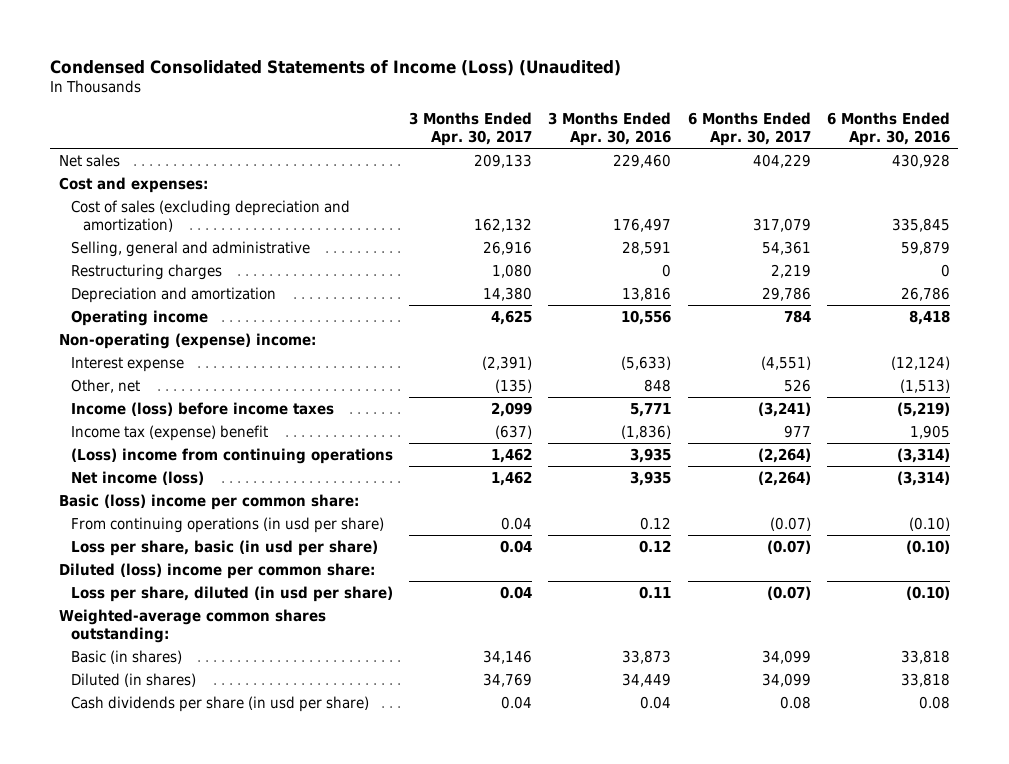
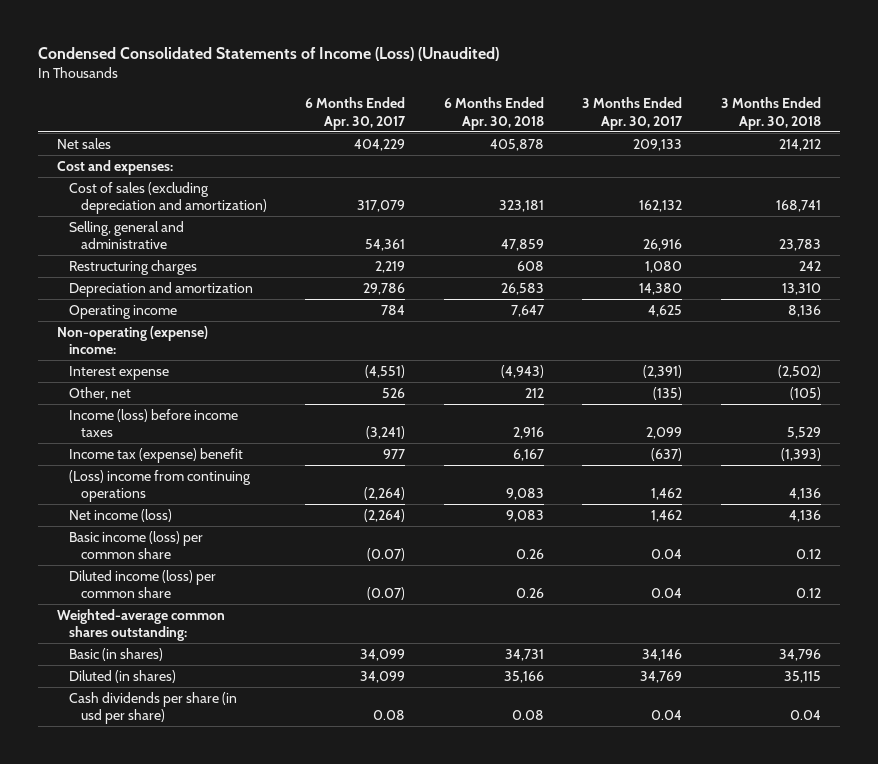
- | 3 Months Ended Apr. 30, 2017 | 3 Months Ended Apr. 30, 2016 | 6 Months Ended Apr. 30, 2017 | 6 Months Ended Apr. 30, 2016
+ | 6 Months Ended Apr. 30, 2017 | 6 Months Ended Apr. 30, 2018 | 3 Months Ended Apr. 30, 2017 | 3 Months Ended Apr. 30, 2018
- Basic (loss) income per common share:
- From continuing operations (in usd per share) | 0.04 | 0.12 | (0.07) | (0.10)
- Loss per share, basic (in usd per share) | 0.04 | 0.12 | (0.07) | (0.10)
- Diluted (loss) income per common share:
- Loss per share, diluted (in usd per share) | 0.04 | 0.11 | (0.07) | (0.10)
+ Basic income (loss) per common share | (0.07) | 0.26 | 0.04 | 0.12
+ Diluted income (loss) per common share | (0.07) | 0.26 | 0.04 | 0.12

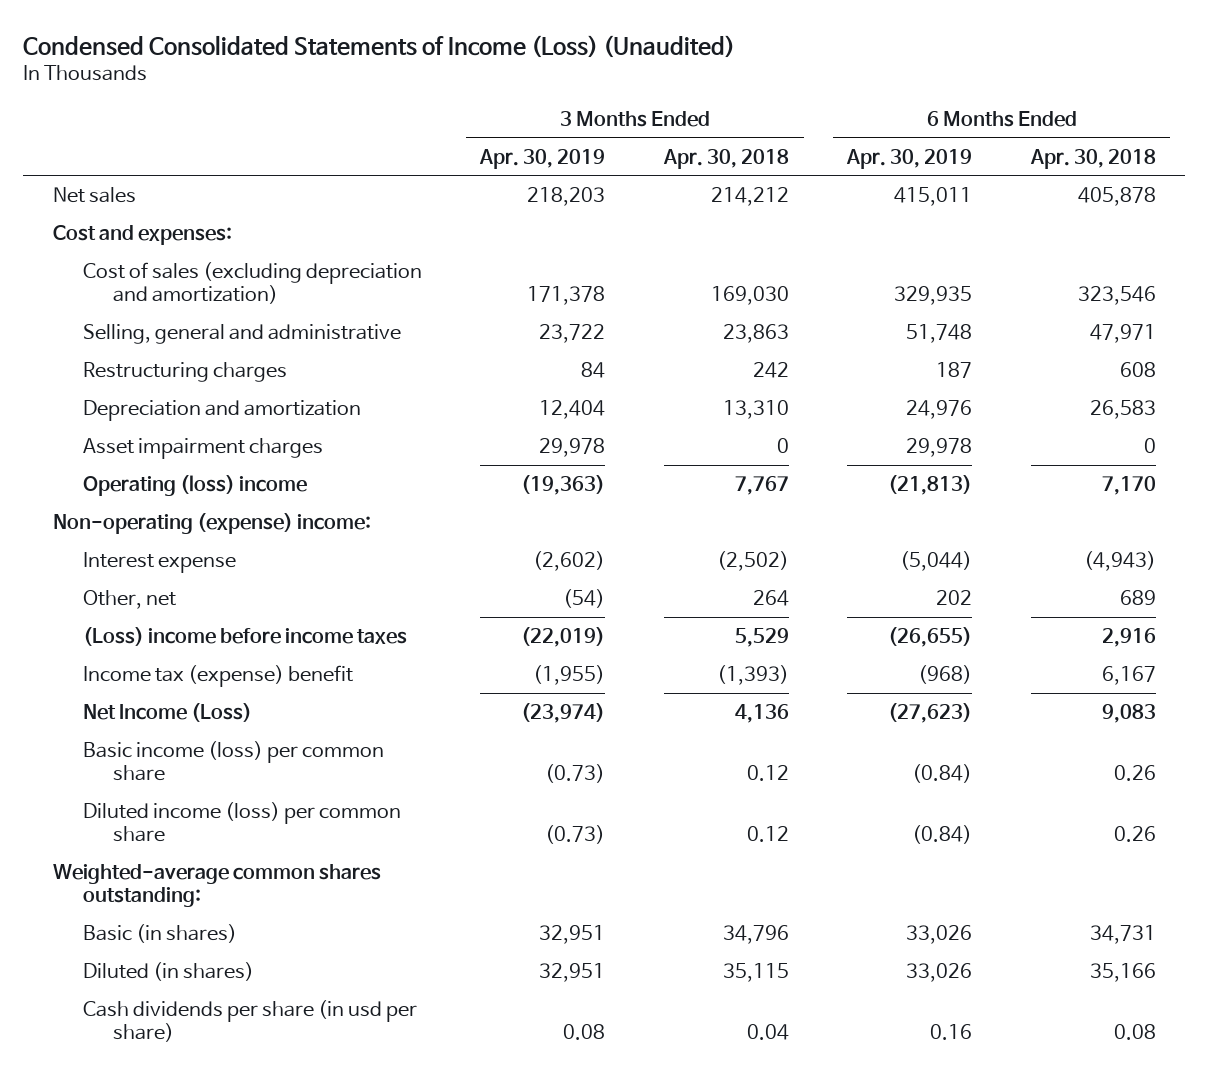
- | 6 Months Ended Apr. 30, 2017 | 6 Months Ended Apr. 30, 2018 | 3 Months Ended Apr. 30, 2017 | 3 Months Ended Apr. 30, 2018
+ | 3 Months Ended Apr. 30, 2019 | 3 Months Ended Apr. 30, 2018 | 6 Months Ended Apr. 30, 2019 | 6 Months Ended Apr. 30, 2018
- Cost of sales (excluding depreciation and amortization) | 317,079 | 323,181 | 162,132 | 168,741
- Selling, general and administrative | 54,361 | 47,859 | 26,916 | 23,783
+ Cost of sales (excluding depreciation and amortization) | 171,378 | 169,030 | 329,935 | 323,546
+ Selling, general and administrative | 23,722 | 23,863 | 51,748 | 47,971
- Operating income | 784 | 7,647 | 4,625 | 8,136
+ Asset impairment charges | 29,978 | 0 | 29,978 | 0
+ Operating (loss) income | (19,363) | 7,767 | (21,813) | 7,170
- Other, net | 526 | 212 | (135) | (105)
- Income (loss) before income taxes | (3,241) | 2,916 | 2,099 | 5,529
+ Other, net | (54) | 264 | 202 | 689
+ (Loss) income before income taxes | (22,019) | 5,529 | (26,655) | 2,916
- (Loss) income from continuing operations | (2,264) | 9,083 | 1,462 | 4,136
- Net income (loss) | (2,264) | 9,083 | 1,462 | 4,136
+ Net Income (Loss) | (23,974) | 4,136 | (27,623) | 9,083

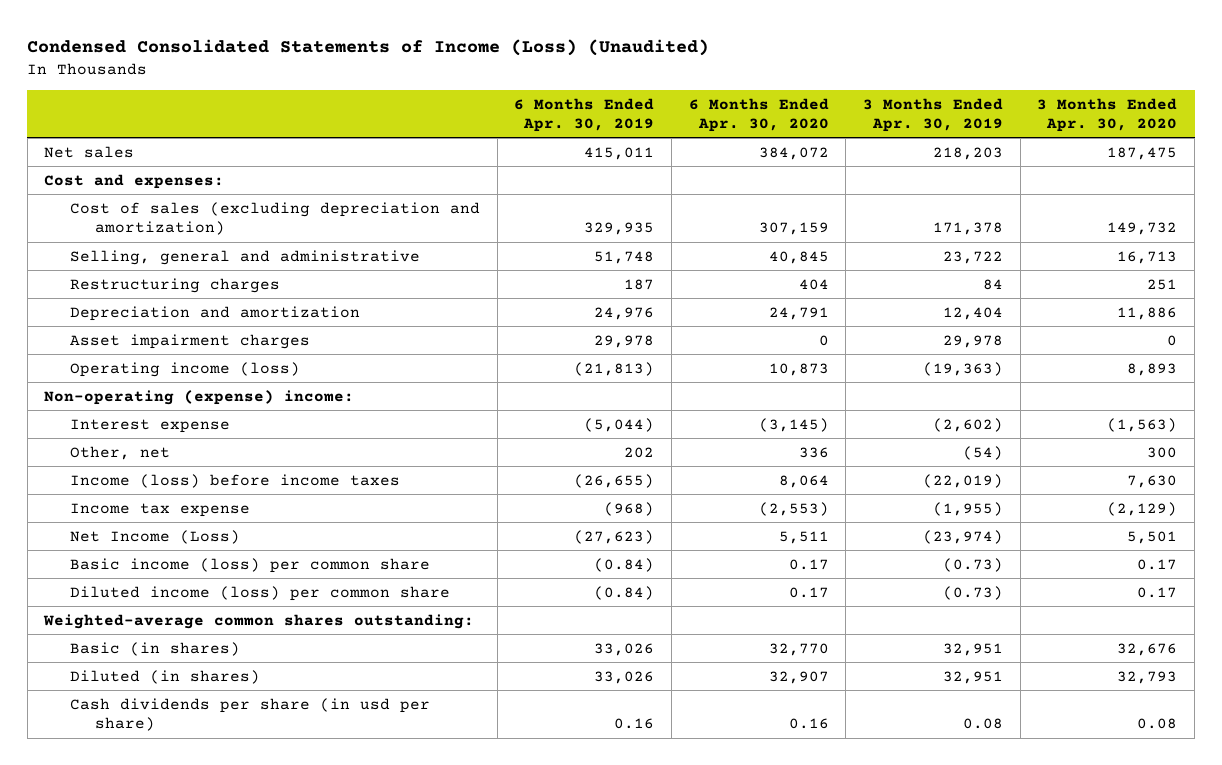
- | 3 Months Ended Apr. 30, 2019 | 3 Months Ended Apr. 30, 2018 | 6 Months Ended Apr. 30, 2019 | 6 Months Ended Apr. 30, 2018
+ | 6 Months Ended Apr. 30, 2019 | 6 Months Ended Apr. 30, 2020 | 3 Months Ended Apr. 30, 2019 | 3 Months Ended Apr. 30, 2020
- Operating (loss) income | (19,363) | 7,767 | (21,813) | 7,170
+ Operating income (loss) | (21,813) | 10,873 | (19,363) | 8,893
- (Loss) income before income taxes | (22,019) | 5,529 | (26,655) | 2,916
- Income tax (expense) benefit | (1,955) | (1,393) | (968) | 6,167
+ Income (loss) before income taxes | (26,655) | 8,064 | (22,019) | 7,630
+ Income tax expense | (968) | (2,553) | (1,955) | (2,129)

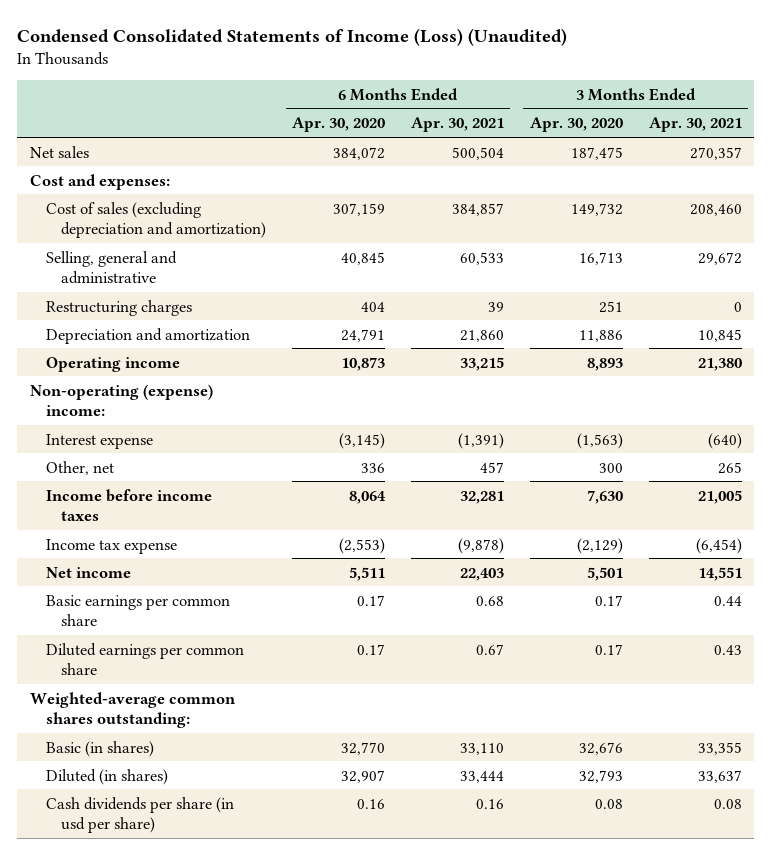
- | 6 Months Ended Apr. 30, 2019 | 6 Months Ended Apr. 30, 2020 | 3 Months Ended Apr. 30, 2019 | 3 Months Ended Apr. 30, 2020
+ | 6 Months Ended Apr. 30, 2020 | 6 Months Ended Apr. 30, 2021 | 3 Months Ended Apr. 30, 2020 | 3 Months Ended Apr. 30, 2021
- Asset impairment charges | 29,978 | 0 | 29,978 | 0
- Operating income (loss) | (21,813) | 10,873 | (19,363) | 8,893
+ Operating income | 10,873 | 33,215 | 8,893 | 21,380
- Income (loss) before income taxes | (26,655) | 8,064 | (22,019) | 7,630
+ Income before income taxes | 8,064 | 32,281 | 7,630 | 21,005
- Net Income (Loss) | (27,623) | 5,511 | (23,974) | 5,501
- Basic income (loss) per common share | (0.84) | 0.17 | (0.73) | 0.17
- Diluted income (loss) per common share | (0.84) | 0.17 | (0.73) | 0.17
+ Net income | 5,511 | 22,403 | 5,501 | 14,551
+ Basic earnings per common share | 0.17 | 0.68 | 0.17 | 0.44
+ Diluted earnings per common share | 0.17 | 0.67 | 0.17 | 0.43

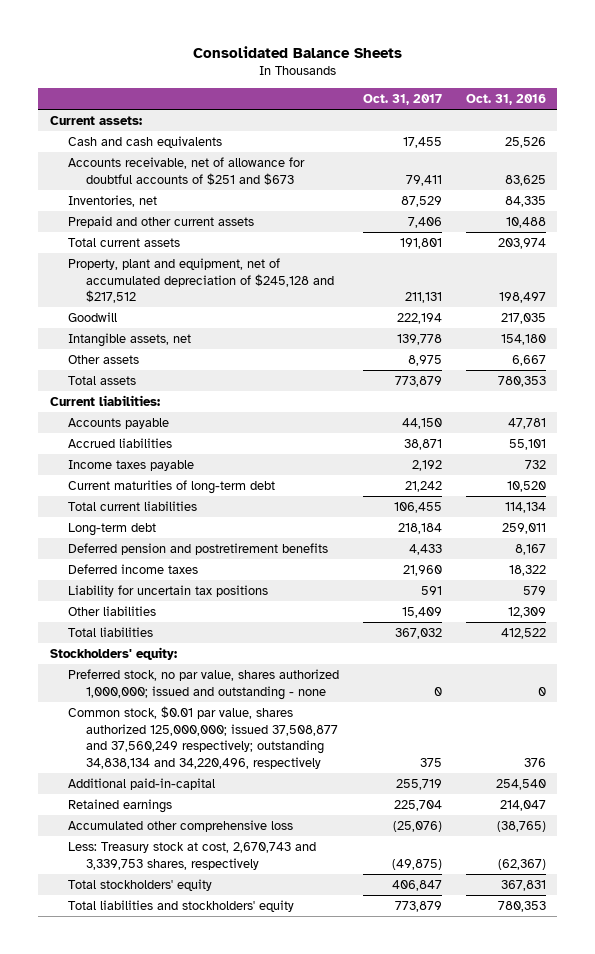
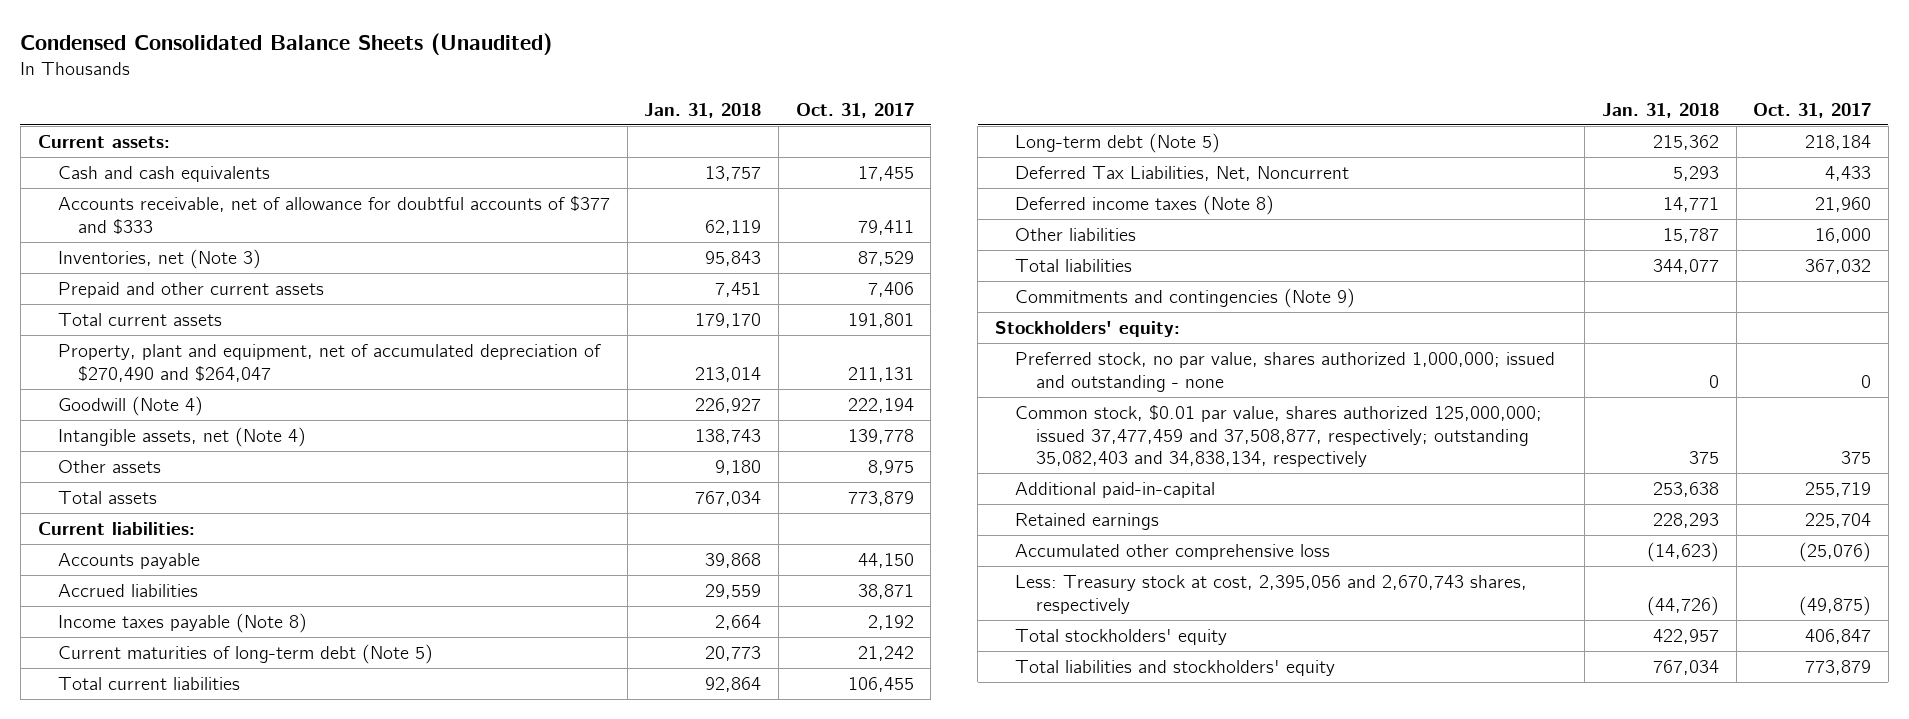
- Consolidated Balance Sheets
+ Condensed Consolidated Balance Sheets (Unaudited)
- | Oct. 31, 2017 | Oct. 31, 2016
+ | Jan. 31, 2018 | Oct. 31, 2017
- Accounts receivable, net of allowance for doubtful accounts of $251 and $673 | 79,411 | 83,625
- Inventories, net | 87,529 | 84,335
+ Accounts receivable, net of allowance for doubtful accounts of $377 and $333 | 62,119 | 79,411
+ Inventories, net (Note 3) | 95,843 | 87,529
- Property, plant and equipment, net of accumulated depreciation of $245,128 and $217,512 | 211,131 | 198,497
- Goodwill | 222,194 | 217,035
- Intangible assets, net | 139,778 | 154,180
+ Property, plant and equipment, net of accumulated depreciation of $270,490 and $264,047 | 213,014 | 211,131
+ Goodwill (Note 4) | 226,927 | 222,194
+ Intangible assets, net (Note 4) | 138,743 | 139,778
- Income taxes payable | 2,192 | 732
- Current maturities of long-term debt | 21,242 | 10,520
+ Income taxes payable (Note 8) | 2,664 | 2,192
+ Current maturities of long-term debt (Note 5) | 20,773 | 21,242
- Long-term debt | 218,184 | 259,011
- Deferred pension and postretirement benefits | 4,433 | 8,167
- Deferred income taxes | 21,960 | 18,322
- Liability for uncertain tax positions | 591 | 579
- Other liabilities | 15,409 | 12,309
+ Long-term debt (Note 5) | 215,362 | 218,184
+ Deferred Tax Liabilities, Net, Noncurrent | 5,293 | 4,433
+ Deferred income taxes (Note 8) | 14,771 | 21,960
+ Other liabilities | 15,787 | 16,000
+ Commitments and contingencies (Note 9)
- Common stock, $0.01 par value, shares authorized 125,000,000; issued 37,508,877 and 37,560,249 respectively; outstanding 34,838,134 and 34,220,496, respectively | 375 | 376
+ Common stock, $0.01 par value, shares authorized 125,000,000; issued 37,477,459 and 37,508,877, respectively; outstanding 35,082,403 and 34,838,134, respectively | 375 | 375
- Less: Treasury stock at cost, 2,670,743 and 3,339,753 shares, respectively | (49,875) | (62,367)
+ Less: Treasury stock at cost, 2,395,056 and 2,670,743 shares, respectively | (44,726) | (49,875)

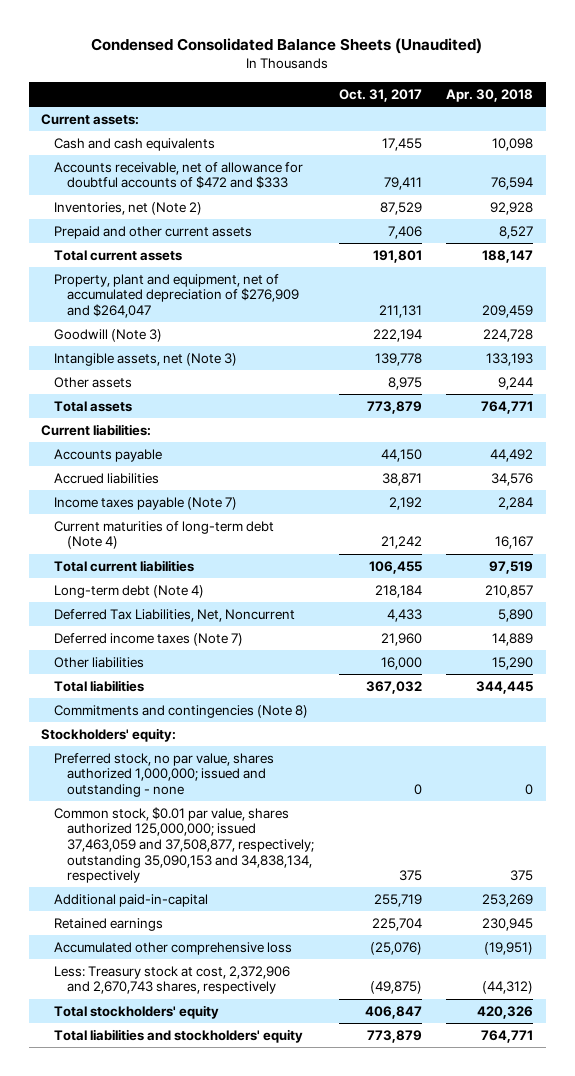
- | Jan. 31, 2018 | Oct. 31, 2017
+ | Oct. 31, 2017 | Apr. 30, 2018
- Accounts receivable, net of allowance for doubtful accounts of $377 and $333 | 62,119 | 79,411
- Inventories, net (Note 3) | 95,843 | 87,529
+ Accounts receivable, net of allowance for doubtful accounts of $472 and $333 | 79,411 | 76,594
+ Inventories, net (Note 2) | 87,529 | 92,928
- Property, plant and equipment, net of accumulated depreciation of $270,490 and $264,047 | 213,014 | 211,131
- Goodwill (Note 4) | 226,927 | 222,194
- Intangible assets, net (Note 4) | 138,743 | 139,778
+ Property, plant and equipment, net of accumulated depreciation of $276,909 and $264,047 | 211,131 | 209,459
+ Goodwill (Note 3) | 222,194 | 224,728
+ Intangible assets, net (Note 3) | 139,778 | 133,193
- Income taxes payable (Note 8) | 2,664 | 2,192
- Current maturities of long-term debt (Note 5) | 20,773 | 21,242
+ Income taxes payable (Note 7) | 2,192 | 2,284
+ Current maturities of long-term debt (Note 4) | 21,242 | 16,167
- Long-term debt (Note 5) | 215,362 | 218,184
+ Long-term debt (Note 4) | 218,184 | 210,857
- Deferred income taxes (Note 8) | 14,771 | 21,960
+ Deferred income taxes (Note 7) | 21,960 | 14,889
- Commitments and contingencies (Note 9)
+ Commitments and contingencies (Note 8)
- Common stock, $0.01 par value, shares authorized 125,000,000; issued 37,477,459 and 37,508,877, respectively; outstanding 35,082,403 and 34,838,134, respectively | 375 | 375
+ Common stock, $0.01 par value, shares authorized 125,000,000; issued 37,463,059 and 37,508,877, respectively; outstanding 35,090,153 and 34,838,134, respectively | 375 | 375
- Less: Treasury stock at cost, 2,395,056 and 2,670,743 shares, respectively | (44,726) | (49,875)
+ Less: Treasury stock at cost, 2,372,906 and 2,670,743 shares, respectively | (49,875) | (44,312)

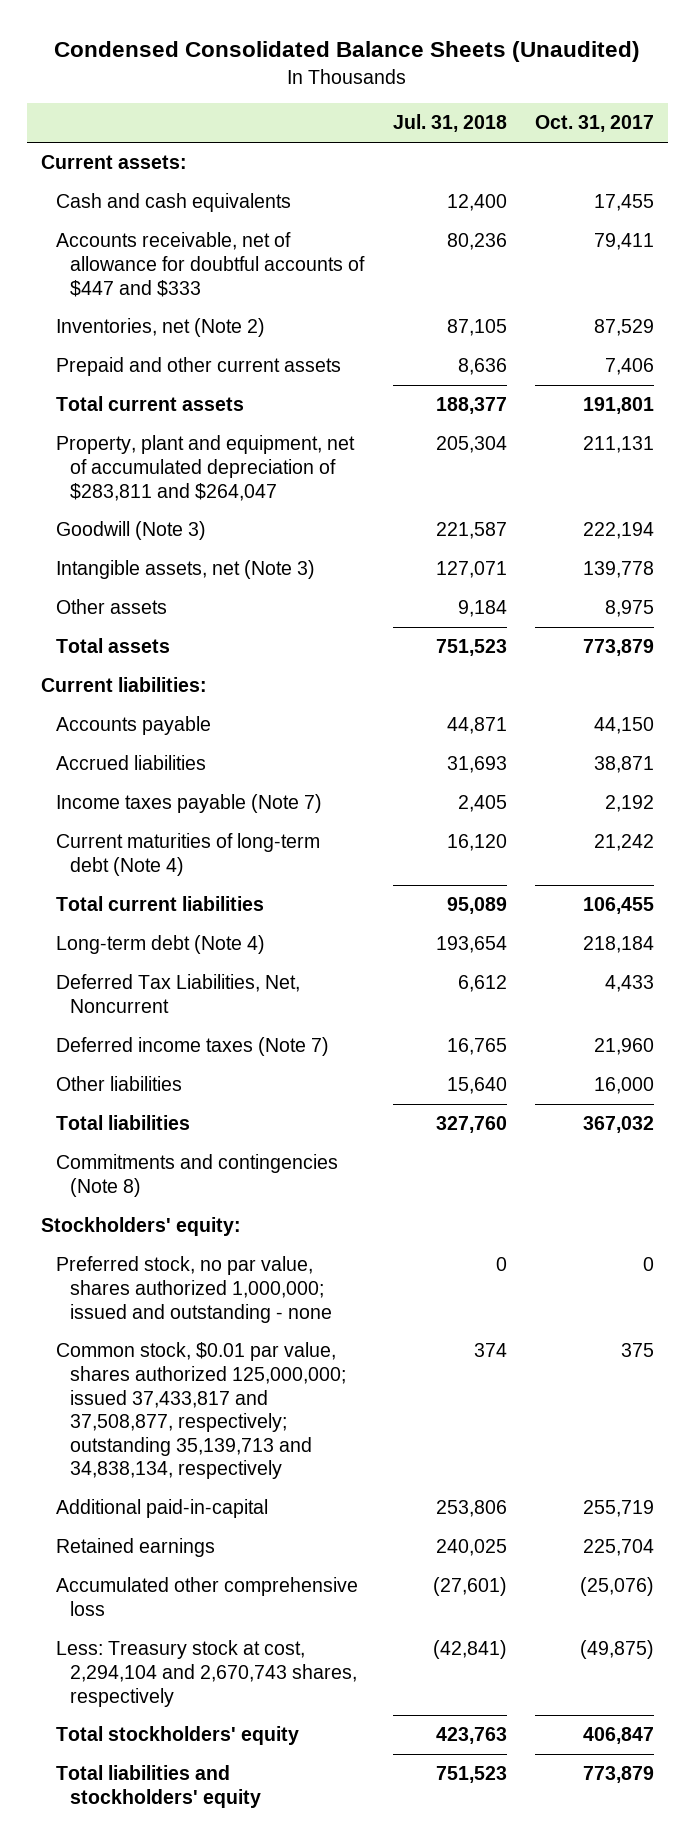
- | Oct. 31, 2017 | Apr. 30, 2018
+ | Jul. 31, 2018 | Oct. 31, 2017
- Accounts receivable, net of allowance for doubtful accounts of $472 and $333 | 79,411 | 76,594
+ Accounts receivable, net of allowance for doubtful accounts of $447 and $333 | 80,236 | 79,411
- Property, plant and equipment, net of accumulated depreciation of $276,909 and $264,047 | 211,131 | 209,459
+ Property, plant and equipment, net of accumulated depreciation of $283,811 and $264,047 | 205,304 | 211,131
- Common stock, $0.01 par value, shares authorized 125,000,000; issued 37,463,059 and 37,508,877, respectively; outstanding 35,090,153 and 34,838,134, respectively | 375 | 375
+ Common stock, $0.01 par value, shares authorized 125,000,000; issued 37,433,817 and 37,508,877, respectively; outstanding 35,139,713 and 34,838,134, respectively | 374 | 375
- Less: Treasury stock at cost, 2,372,906 and 2,670,743 shares, respectively | (49,875) | (44,312)
+ Less: Treasury stock at cost, 2,294,104 and 2,670,743 shares, respectively | (42,841) | (49,875)

